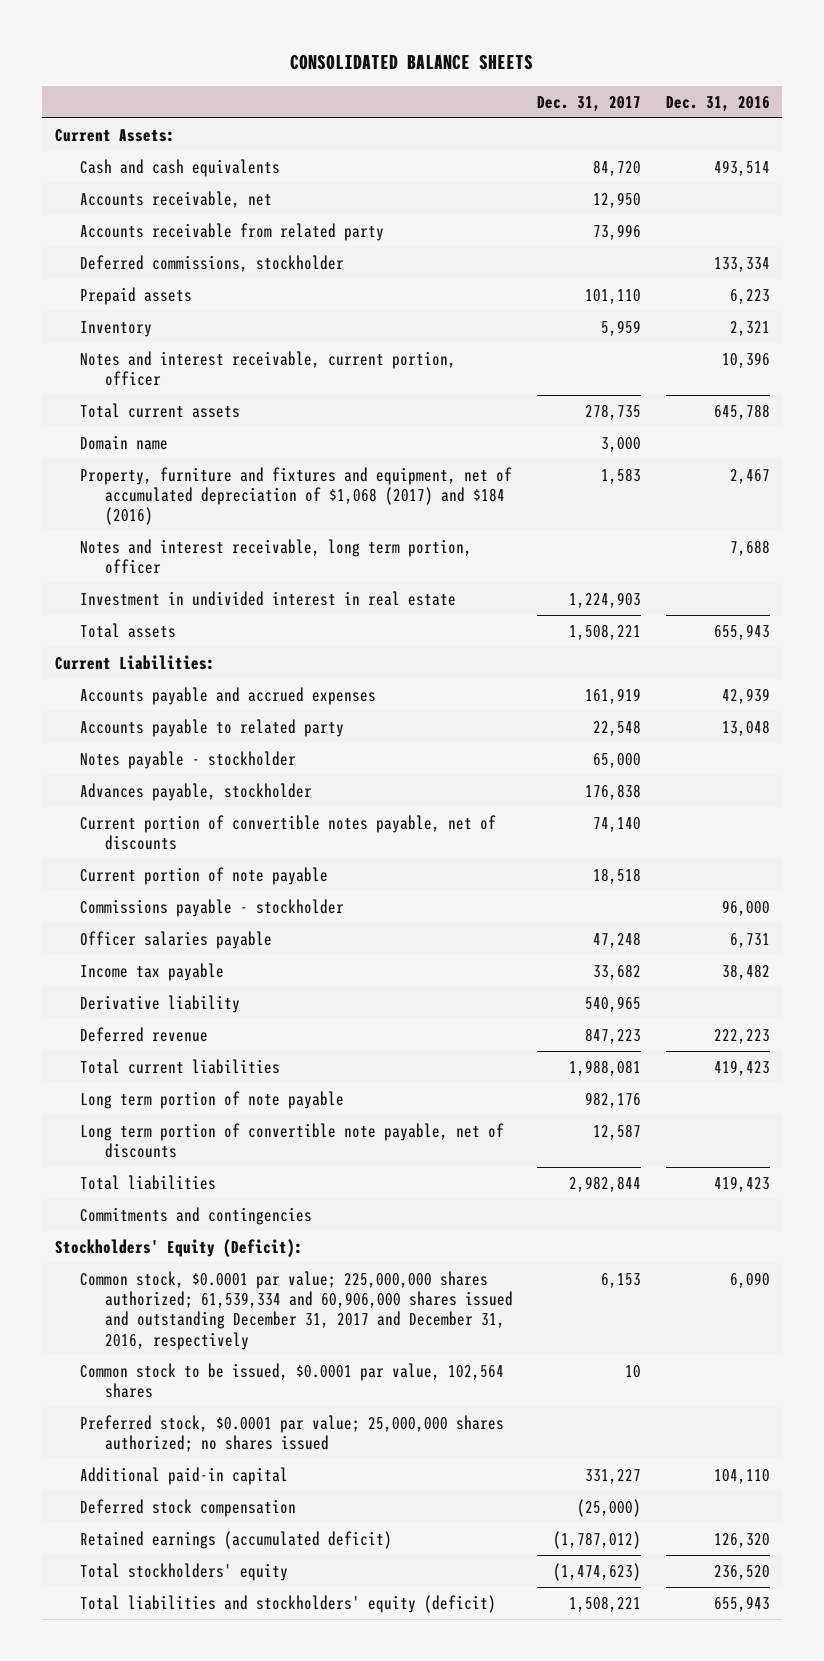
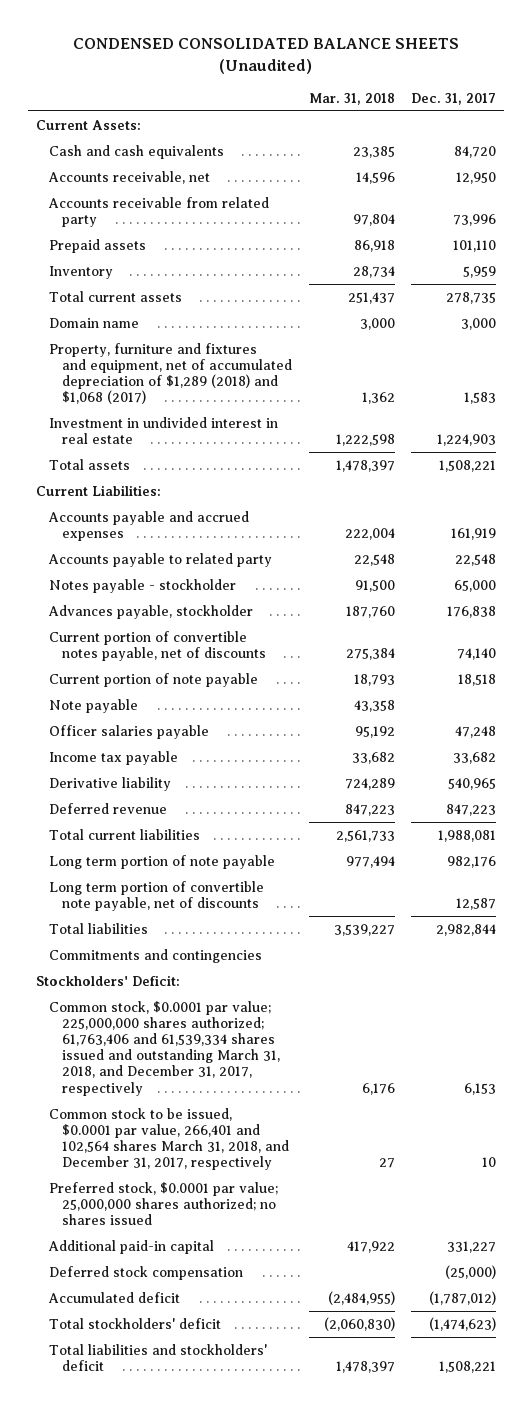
- CONSOLIDATED BALANCE SHEETS
+ CONDENSED CONSOLIDATED BALANCE SHEETS (Unaudited)
- | Dec. 31, 2017 | Dec. 31, 2016
+ | Mar. 31, 2018 | Dec. 31, 2017
- Deferred commissions, stockholder | | 133,334
- Notes and interest receivable, current portion, officer | | 10,396
- Property, furniture and fixtures and equipment, net of accumulated depreciation of $1,068 (2017) and $184 (2016) | 1,583 | 2,467
- Notes and interest receivable, long term portion, officer | | 7,688
+ Property, furniture and fixtures and equipment, net of accumulated depreciation of $1,289 (2018) and $1,068 (2017) | 1,362 | 1,583
- Commissions payable - stockholder | | 96,000
+ Note payable | 43,358 |
- Stockholders' Equity (Deficit):
- Common stock, $0.0001 par value; 225,000,000 shares authorized; 61,539,334 and 60,906,000 shares issued and outstanding December 31, 2017 and December 31, 2016, respectively | 6,153 | 6,090
- Common stock to be issued, $0.0001 par value, 102,564 shares | 10 |
+ Stockholders' Deficit:
+ Common stock, $0.0001 par value; 225,000,000 shares authorized; 61,763,406 and 61,539,334 shares issued and outstanding March 31, 2018, and December 31, 2017, respectively | 6,176 | 6,153
+ Common stock to be issued, $0.0001 par value, 266,401 and 102,564 shares March 31, 2018, and December 31, 2017, respectively | 27 | 10
- Retained earnings (accumulated deficit) | (1,787,012) | 126,320
- Total stockholders' equity | (1,474,623) | 236,520
- Total liabilities and stockholders' equity (deficit) | 1,508,221 | 655,943
+ Accumulated deficit | (2,484,955) | (1,787,012)
+ Total stockholders' deficit | (2,060,830) | (1,474,623)
+ Total liabilities and stockholders' deficit | 1,478,397 | 1,508,221

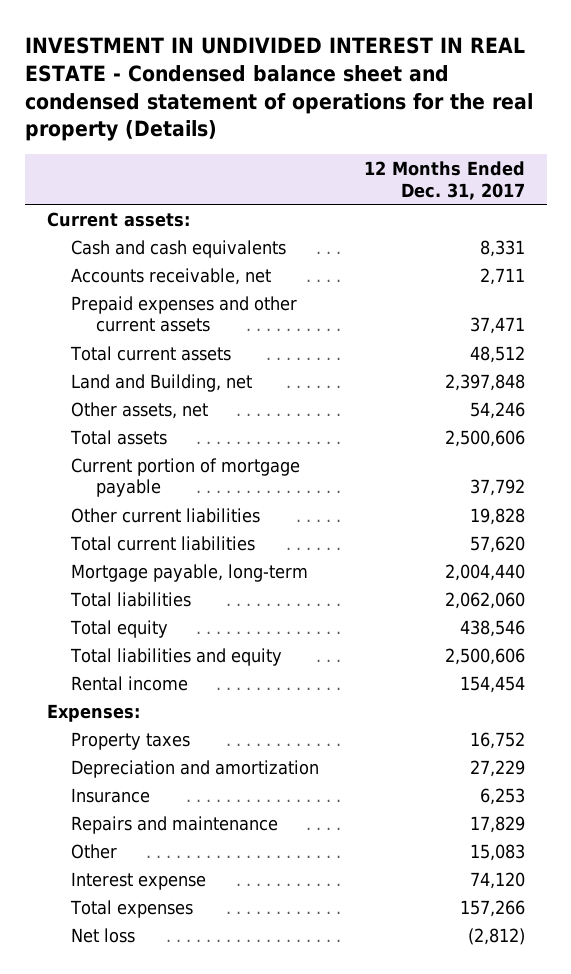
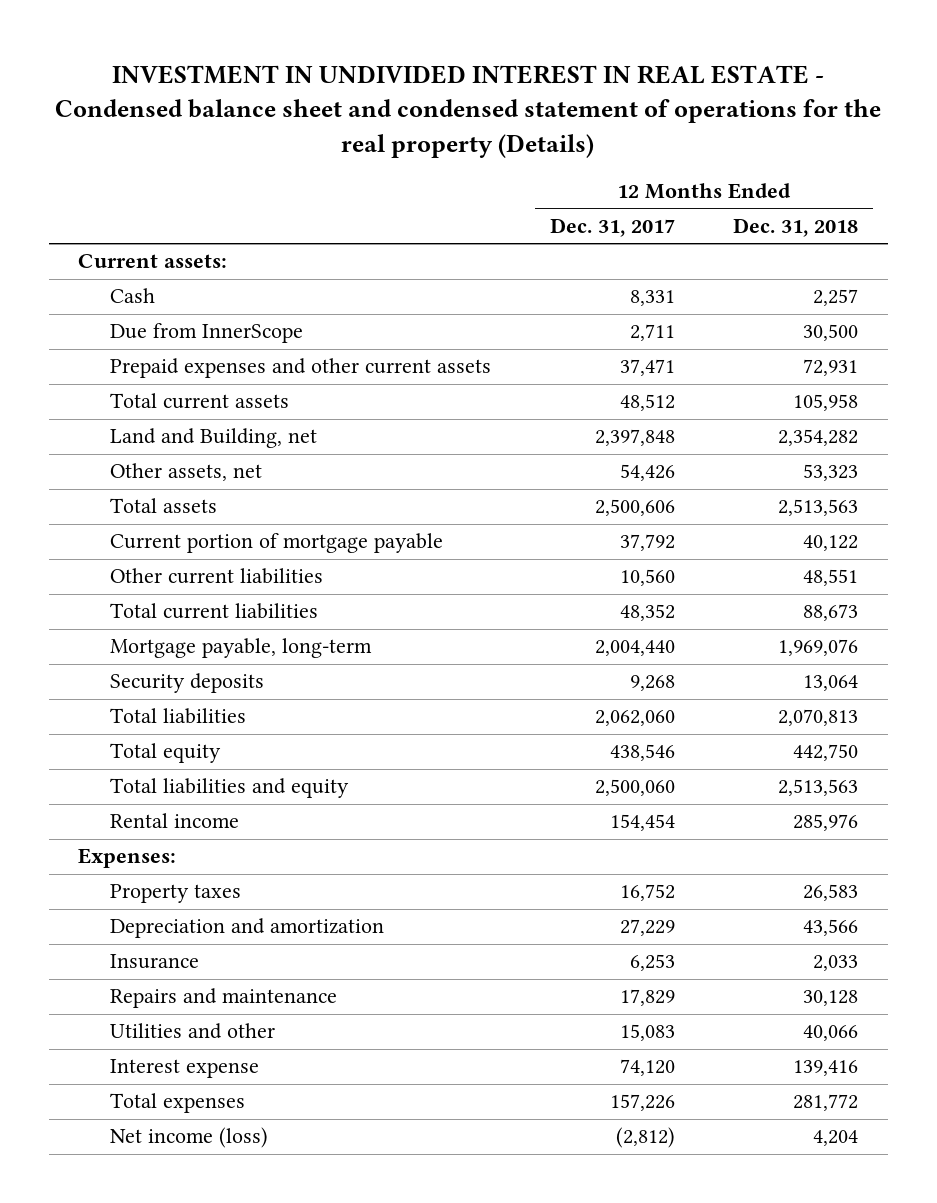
- | 12 Months Ended Dec. 31, 2017
+ | 12 Months Ended Dec. 31, 2017 | 12 Months Ended Dec. 31, 2018
- Cash and cash equivalents | 8,331
- Accounts receivable, net | 2,711
+ Cash | 8,331 | 2,257
+ Due from InnerScope | 2,711 | 30,500
- Other assets, net | 54,246
+ Other assets, net | 54,426 | 53,323
- Other current liabilities | 19,828
- Total current liabilities | 57,620
+ Other current liabilities | 10,560 | 48,551
+ Total current liabilities | 48,352 | 88,673
+ Security deposits | 9,268 | 13,064
- Total liabilities and equity | 2,500,606
+ Total liabilities and equity | 2,500,060 | 2,513,563
- Other | 15,083
+ Utilities and other | 15,083 | 40,066
- Total expenses | 157,266
- Net loss | (2,812)
+ Total expenses | 157,226 | 281,772
+ Net income (loss) | (2,812) | 4,204

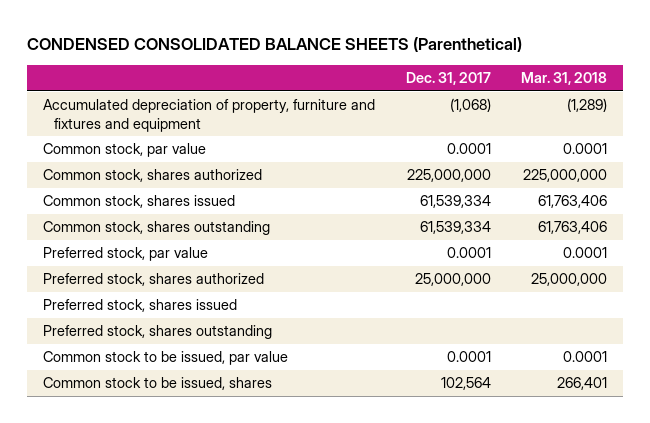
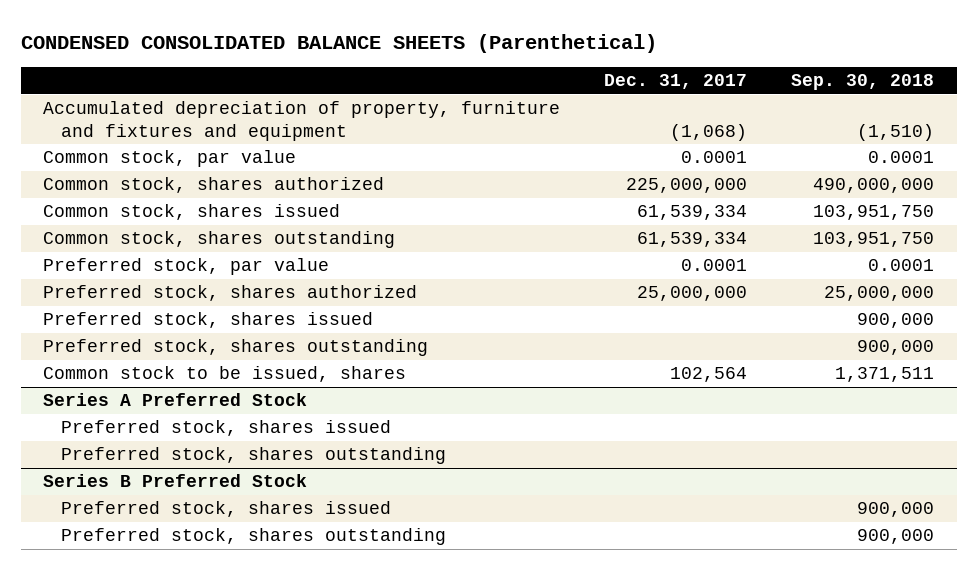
- | Dec. 31, 2017 | Mar. 31, 2018
+ | Dec. 31, 2017 | Sep. 30, 2018
- Common stock to be issued, par value | 0.0001 | 0.0001
+ Series A Preferred Stock
+ Preferred stock, shares issued
+ Preferred stock, shares outstanding
+ Series B Preferred Stock
+ Preferred stock, shares issued | | 900,000
+ Preferred stock, shares outstanding | | 900,000

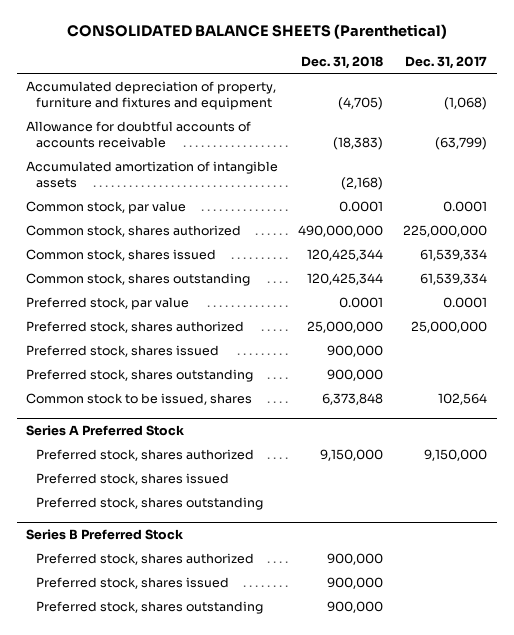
- CONDENSED CONSOLIDATED BALANCE SHEETS (Parenthetical)
+ CONSOLIDATED BALANCE SHEETS (Parenthetical)
- | Dec. 31, 2017 | Sep. 30, 2018
+ | Dec. 31, 2018 | Dec. 31, 2017
+ Allowance for doubtful accounts of accounts receivable | (18,383) | (63,799)
+ Accumulated amortization of intangible assets | (2,168) |
@ Series A Preferred Stock
+ Preferred stock, shares authorized | 9,150,000 | 9,150,000
@ Series B Preferred Stock
+ Preferred stock, shares authorized | 900,000 |

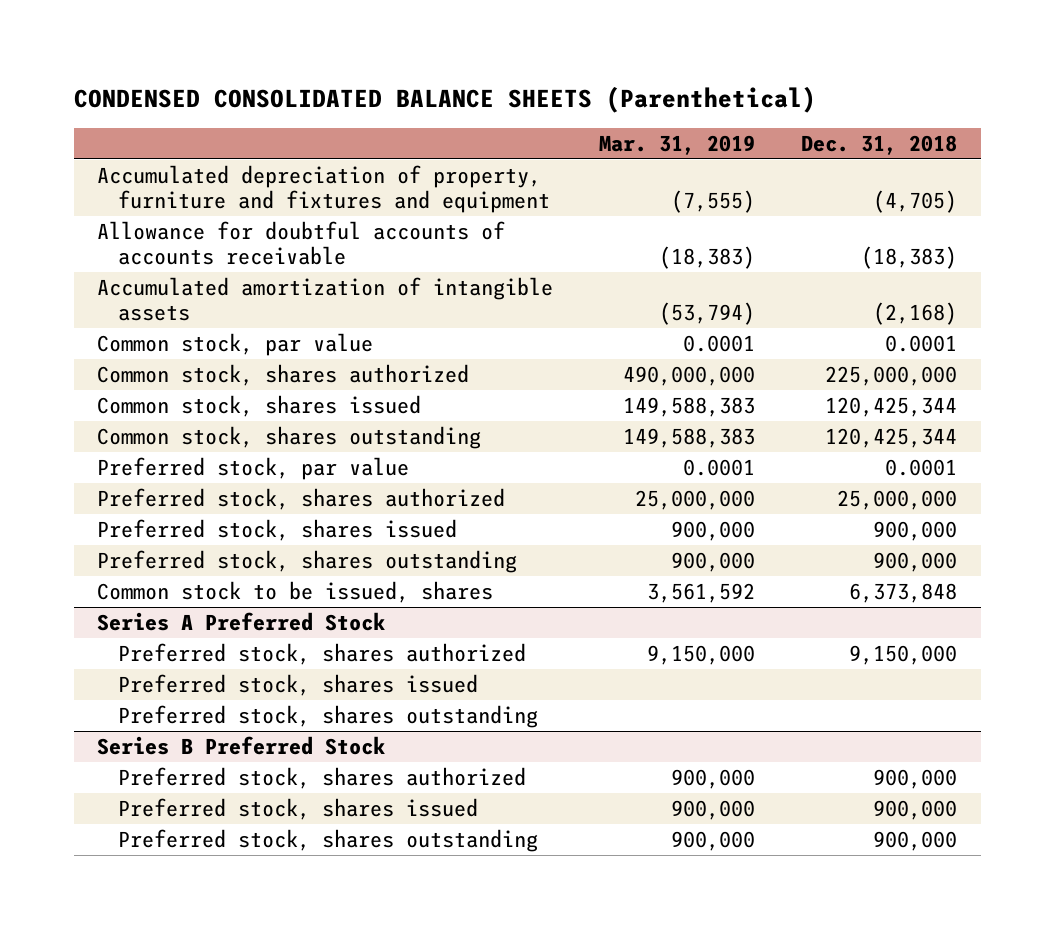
- CONSOLIDATED BALANCE SHEETS (Parenthetical)
+ CONDENSED CONSOLIDATED BALANCE SHEETS (Parenthetical)
- | Dec. 31, 2018 | Dec. 31, 2017
+ | Mar. 31, 2019 | Dec. 31, 2018
- Common stock, shares authorized | 490,000,000 | 225,000,000
+ Common stock, shares authorized | 490,000,000 | 225,000,000

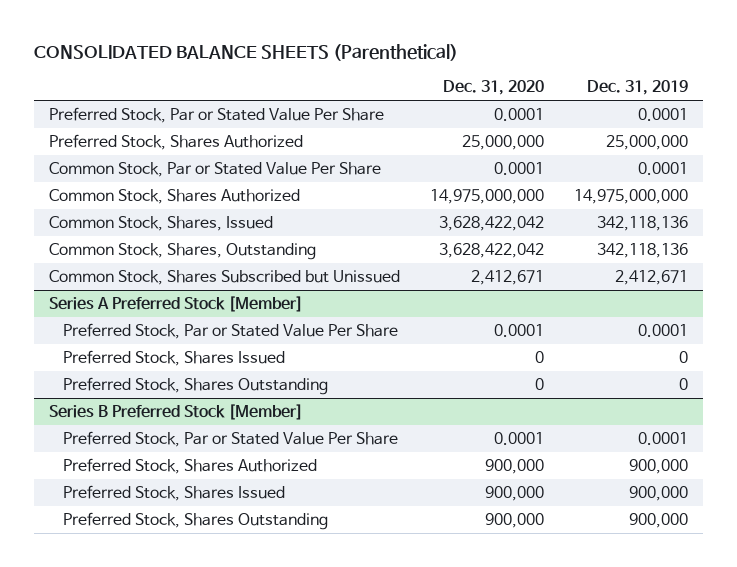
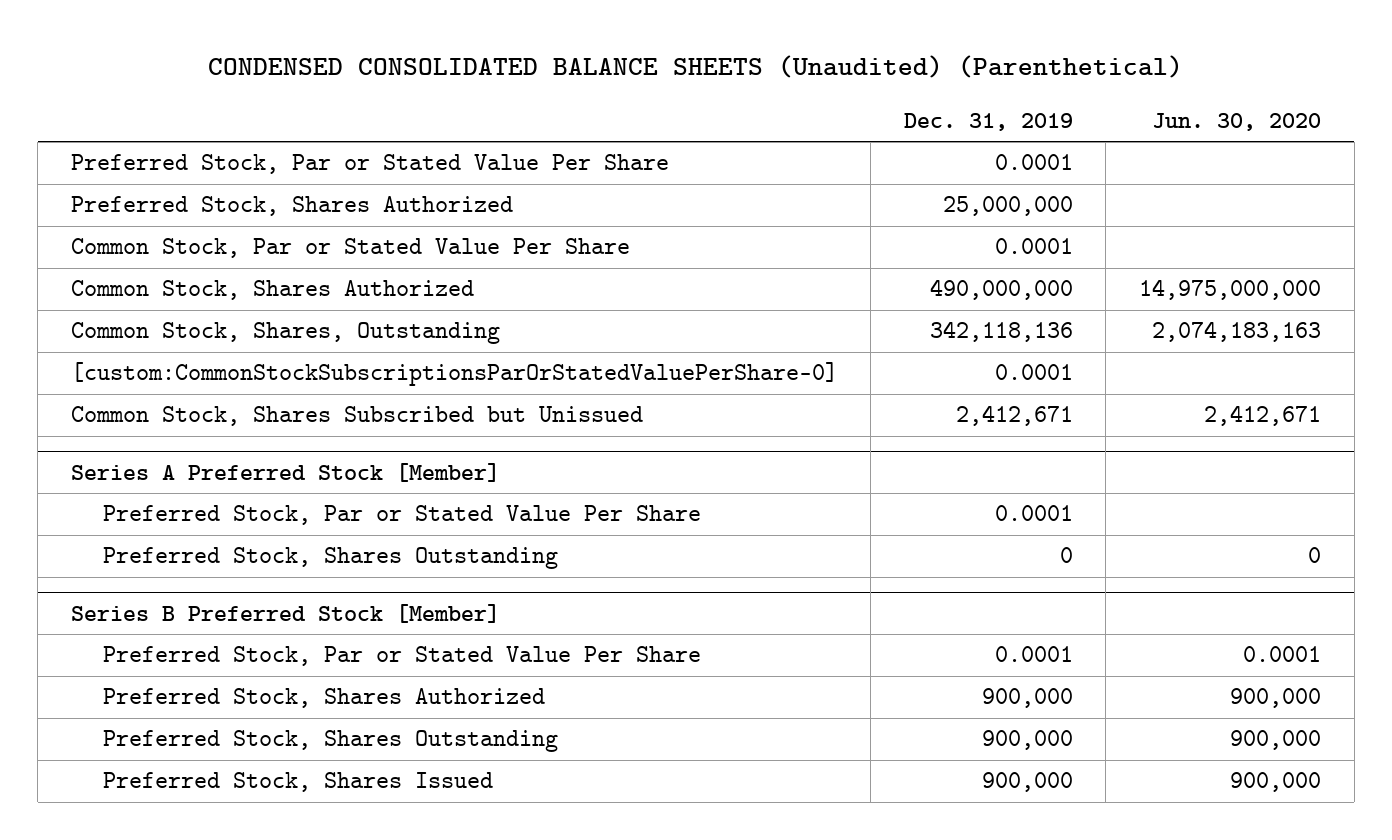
- CONSOLIDATED BALANCE SHEETS (Parenthetical)
+ CONDENSED CONSOLIDATED BALANCE SHEETS (Unaudited) (Parenthetical)
- | Dec. 31, 2020 | Dec. 31, 2019
+ | Dec. 31, 2019 | Jun. 30, 2020
- Common Stock, Shares Authorized | 14,975,000,000 | 14,975,000,000
- Common Stock, Shares, Issued | 3,628,422,042 | 342,118,136
+ Common Stock, Shares Authorized | 490,000,000 | 14,975,000,000
+ [custom:CommonStockSubscriptionsParOrStatedValuePerShare-0] | 0.0001 |
@ Series A Preferred Stock [Member]
- Preferred Stock, Shares Issued | 0 | 0
@ Series B Preferred Stock [Member]
moved down: Preferred Stock, Shares Issued | 900,000 | 900,000

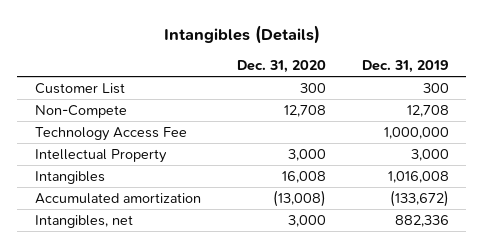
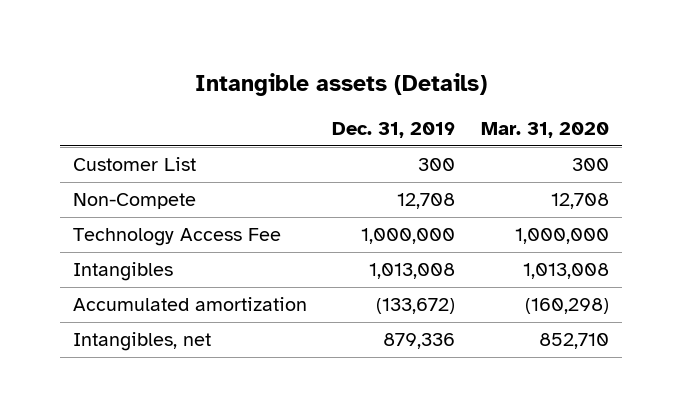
- Intangibles (Details)
+ Intangible assets (Details)
- | Dec. 31, 2020 | Dec. 31, 2019
+ | Dec. 31, 2019 | Mar. 31, 2020
- Intellectual Property | 3,000 | 3,000
- Intangibles | 16,008 | 1,016,008
+ Intangibles | 1,013,008 | 1,013,008
- Intangibles, net | 3,000 | 882,336
+ Intangibles, net | 879,336 | 852,710

